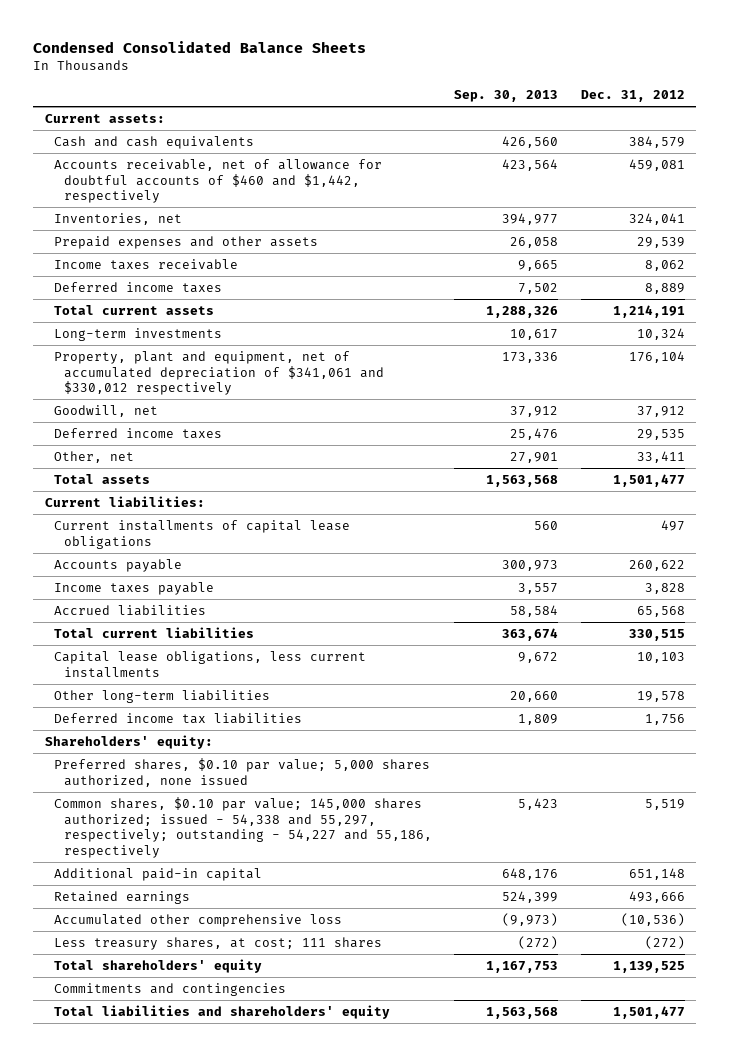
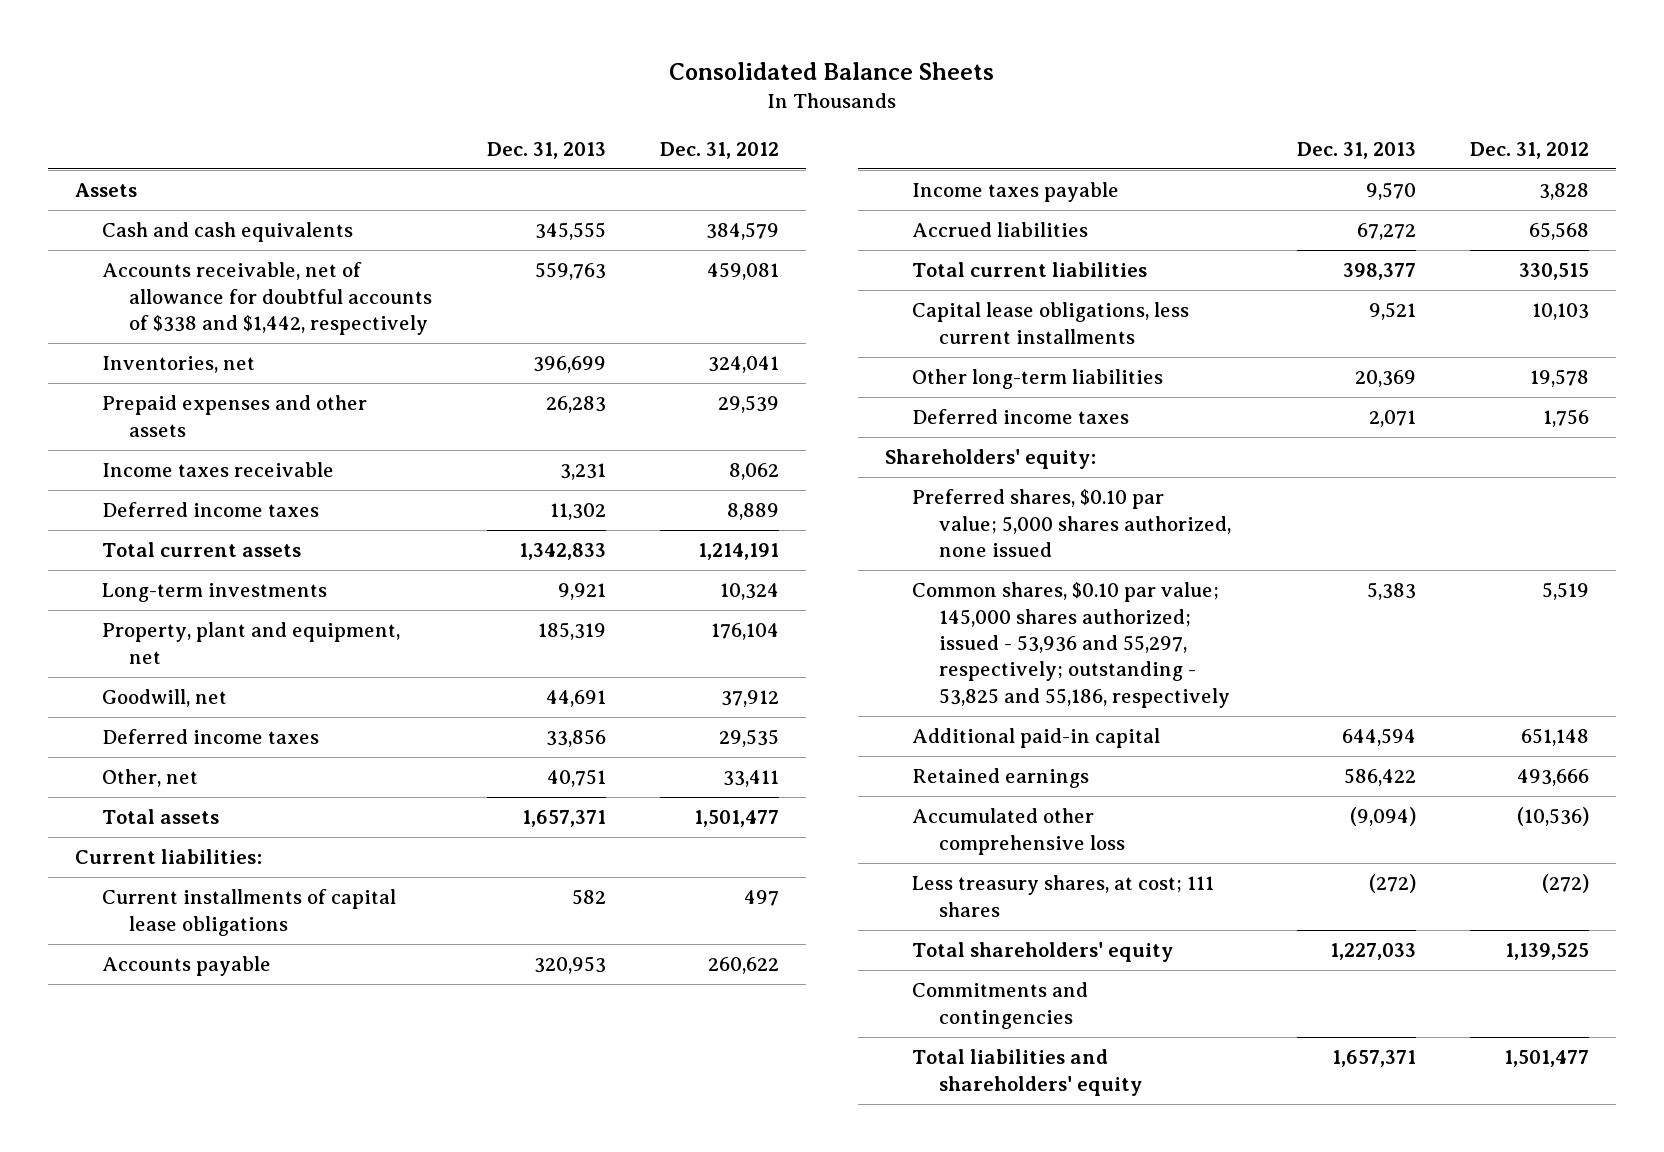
- Condensed Consolidated Balance Sheets
+ Consolidated Balance Sheets
- | Sep. 30, 2013 | Dec. 31, 2012
+ | Dec. 31, 2013 | Dec. 31, 2012
- Current assets:
+ Assets
- Accounts receivable, net of allowance for doubtful accounts of $460 and $1,442, respectively | 423,564 | 459,081
+ Accounts receivable, net of allowance for doubtful accounts of $338 and $1,442, respectively | 559,763 | 459,081
- Property, plant and equipment, net of accumulated depreciation of $341,061 and $330,012 respectively | 173,336 | 176,104
+ Property, plant and equipment, net | 185,319 | 176,104
- Deferred income tax liabilities | 1,809 | 1,756
+ Deferred income taxes | 2,071 | 1,756
- Common shares, $0.10 par value; 145,000 shares authorized; issued - 54,338 and 55,297, respectively; outstanding - 54,227 and 55,186, respectively | 5,423 | 5,519
+ Common shares, $0.10 par value; 145,000 shares authorized; issued - 53,936 and 55,297, respectively; outstanding - 53,825 and 55,186, respectively | 5,383 | 5,519

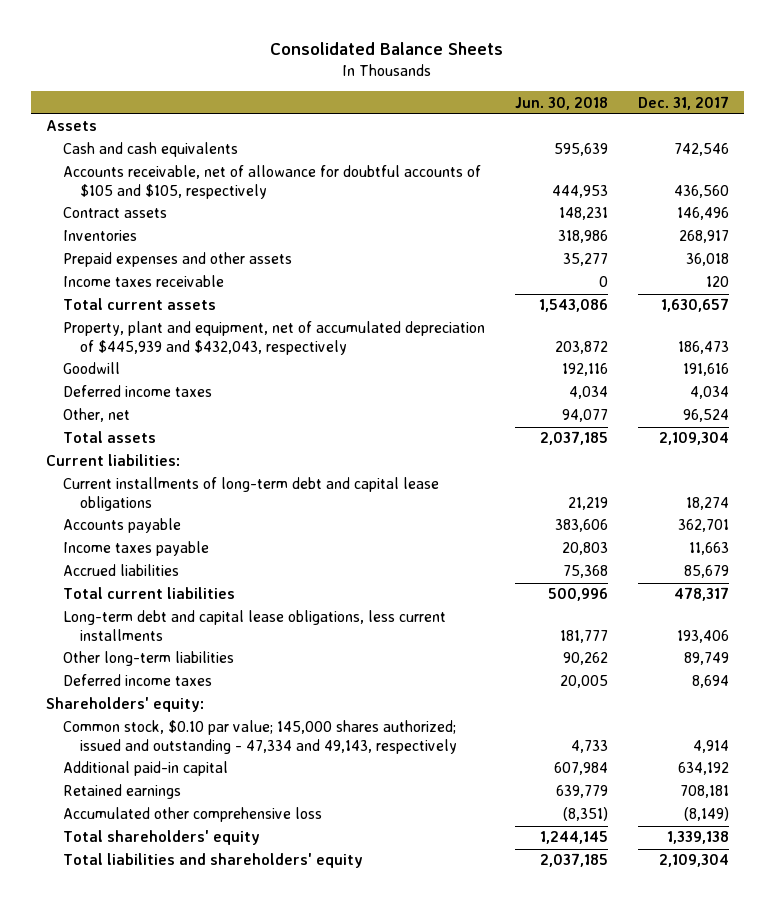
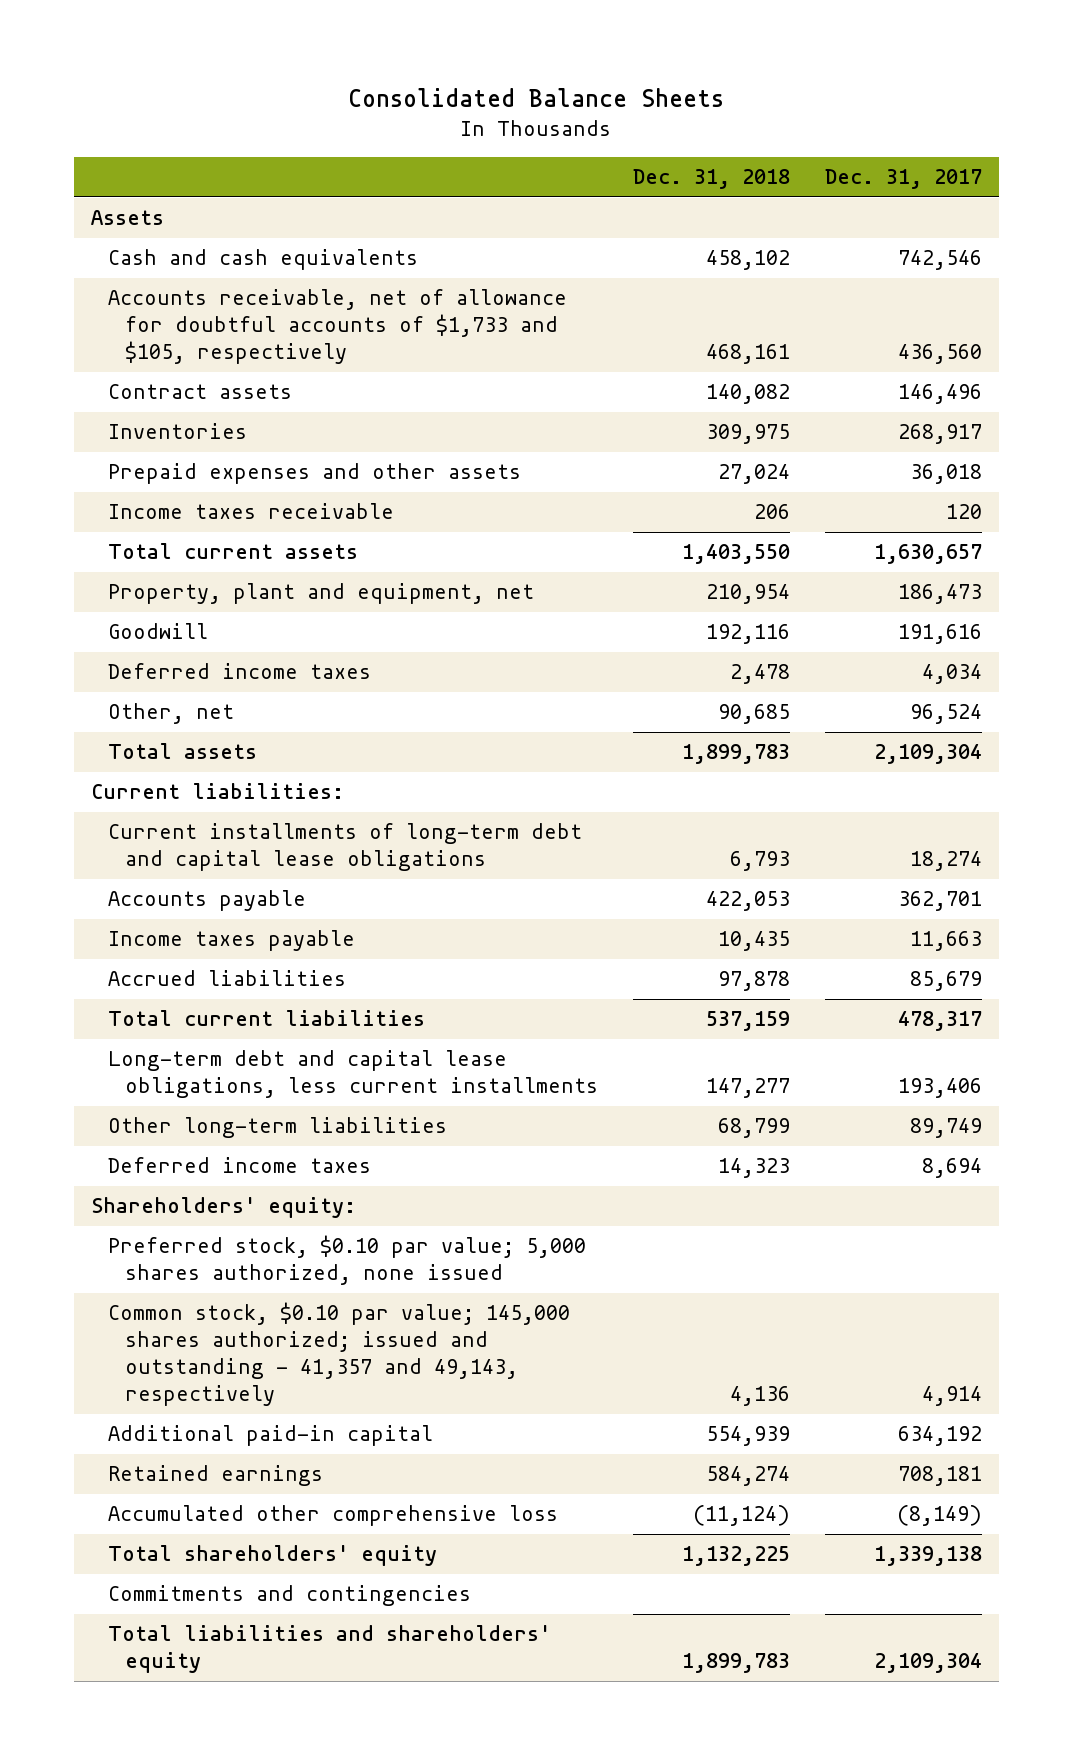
- | Jun. 30, 2018 | Dec. 31, 2017
+ | Dec. 31, 2018 | Dec. 31, 2017
- Accounts receivable, net of allowance for doubtful accounts of $105 and $105, respectively | 444,953 | 436,560
+ Accounts receivable, net of allowance for doubtful accounts of $1,733 and $105, respectively | 468,161 | 436,560
- Property, plant and equipment, net of accumulated depreciation of $445,939 and $432,043, respectively | 203,872 | 186,473
+ Property, plant and equipment, net | 210,954 | 186,473
- Common stock, $0.10 par value; 145,000 shares authorized; issued and outstanding - 47,334 and 49,143, respectively | 4,733 | 4,914
+ Preferred stock, $0.10 par value; 5,000 shares authorized, none issued
+ Common stock, $0.10 par value; 145,000 shares authorized; issued and outstanding - 41,357 and 49,143, respectively | 4,136 | 4,914
+ Commitments and contingencies

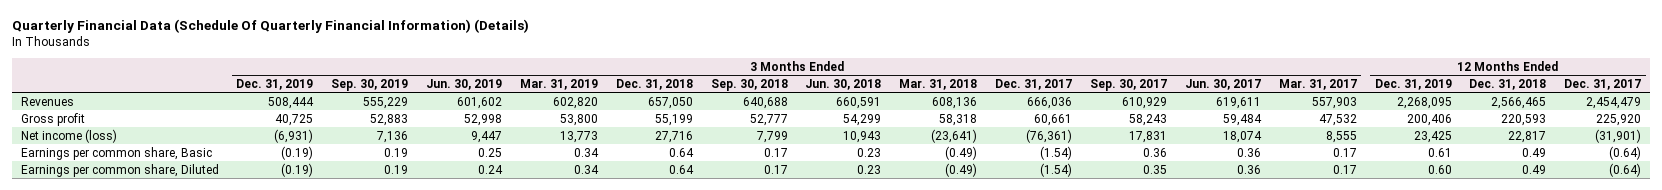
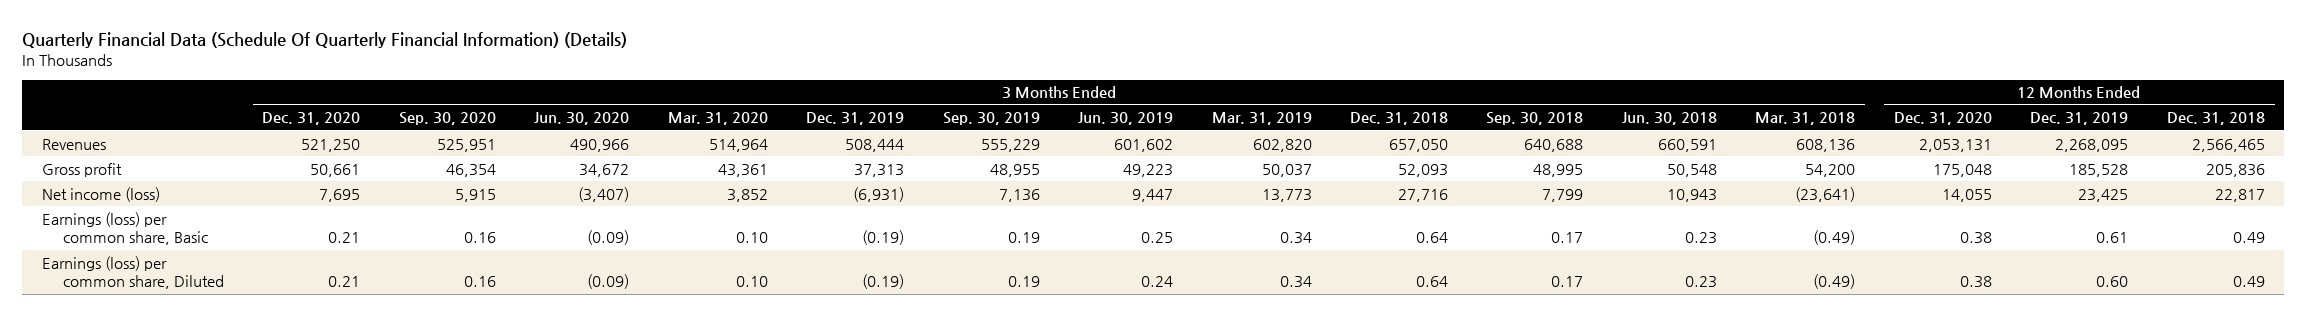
- | 3 Months Ended Dec. 31, 2019 | 3 Months Ended Sep. 30, 2019 | 3 Months Ended Jun. 30, 2019 | 3 Months Ended Mar. 31, 2019 | 3 Months Ended Dec. 31, 2018 | 3 Months Ended Sep. 30, 2018 | 3 Months Ended Jun. 30, 2018 | 3 Months Ended Mar. 31, 2018 | 3 Months Ended Dec. 31, 2017 | 3 Months Ended Sep. 30, 2017 | 3 Months Ended Jun. 30, 2017 | 3 Months Ended Mar. 31, 2017 | 12 Months Ended Dec. 31, 2019 | 12 Months Ended Dec. 31, 2018 | 12 Months Ended Dec. 31, 2017
+ | 3 Months Ended Dec. 31, 2020 | 3 Months Ended Sep. 30, 2020 | 3 Months Ended Jun. 30, 2020 | 3 Months Ended Mar. 31, 2020 | 3 Months Ended Dec. 31, 2019 | 3 Months Ended Sep. 30, 2019 | 3 Months Ended Jun. 30, 2019 | 3 Months Ended Mar. 31, 2019 | 3 Months Ended Dec. 31, 2018 | 3 Months Ended Sep. 30, 2018 | 3 Months Ended Jun. 30, 2018 | 3 Months Ended Mar. 31, 2018 | 12 Months Ended Dec. 31, 2020 | 12 Months Ended Dec. 31, 2019 | 12 Months Ended Dec. 31, 2018
- Gross profit | 40,725 | 52,883 | 52,998 | 53,800 | 55,199 | 52,777 | 54,299 | 58,318 | 60,661 | 58,243 | 59,484 | 47,532 | 200,406 | 220,593 | 225,920
+ Gross profit | 50,661 | 46,354 | 34,672 | 43,361 | 37,313 | 48,955 | 49,223 | 50,037 | 52,093 | 48,995 | 50,548 | 54,200 | 175,048 | 185,528 | 205,836
- Earnings per common share, Basic | (0.19) | 0.19 | 0.25 | 0.34 | 0.64 | 0.17 | 0.23 | (0.49) | (1.54) | 0.36 | 0.36 | 0.17 | 0.61 | 0.49 | (0.64)
- Earnings per common share, Diluted | (0.19) | 0.19 | 0.24 | 0.34 | 0.64 | 0.17 | 0.23 | (0.49) | (1.54) | 0.35 | 0.36 | 0.17 | 0.60 | 0.49 | (0.64)
+ Earnings (loss) per common share, Basic | 0.21 | 0.16 | (0.09) | 0.10 | (0.19) | 0.19 | 0.25 | 0.34 | 0.64 | 0.17 | 0.23 | (0.49) | 0.38 | 0.61 | 0.49
+ Earnings (loss) per common share, Diluted | 0.21 | 0.16 | (0.09) | 0.10 | (0.19) | 0.19 | 0.24 | 0.34 | 0.64 | 0.17 | 0.23 | (0.49) | 0.38 | 0.60 | 0.49

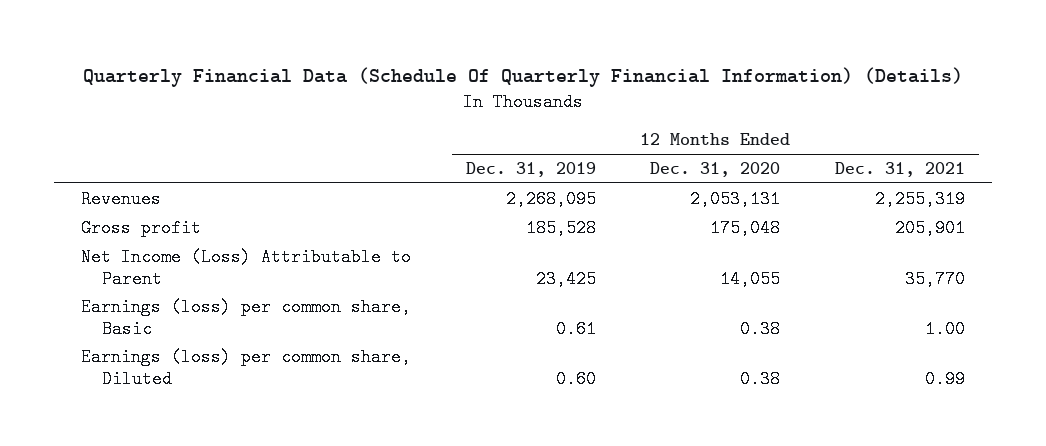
- | 3 Months Ended Dec. 31, 2020 | 3 Months Ended Sep. 30, 2020 | 3 Months Ended Jun. 30, 2020 | 3 Months Ended Mar. 31, 2020 | 3 Months Ended Dec. 31, 2019 | 3 Months Ended Sep. 30, 2019 | 3 Months Ended Jun. 30, 2019 | 3 Months Ended Mar. 31, 2019 | 3 Months Ended Dec. 31, 2018 | 3 Months Ended Sep. 30, 2018 | 3 Months Ended Jun. 30, 2018 | 3 Months Ended Mar. 31, 2018 | 12 Months Ended Dec. 31, 2020 | 12 Months Ended Dec. 31, 2019 | 12 Months Ended Dec. 31, 2018
+ | 12 Months Ended Dec. 31, 2019 | 12 Months Ended Dec. 31, 2020 | 12 Months Ended Dec. 31, 2021
- Net income (loss) | 7,695 | 5,915 | (3,407) | 3,852 | (6,931) | 7,136 | 9,447 | 13,773 | 27,716 | 7,799 | 10,943 | (23,641) | 14,055 | 23,425 | 22,817
+ Net Income (Loss) Attributable to Parent | 23,425 | 14,055 | 35,770

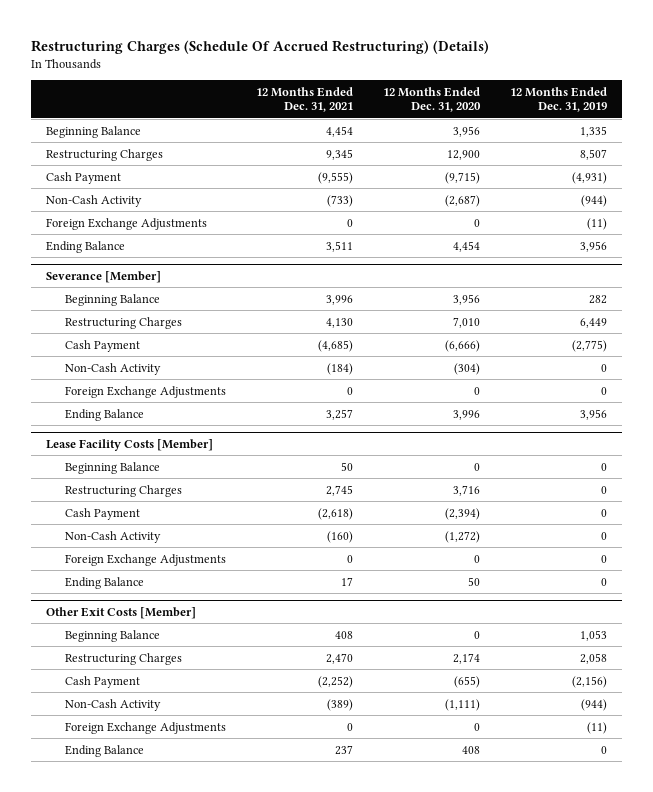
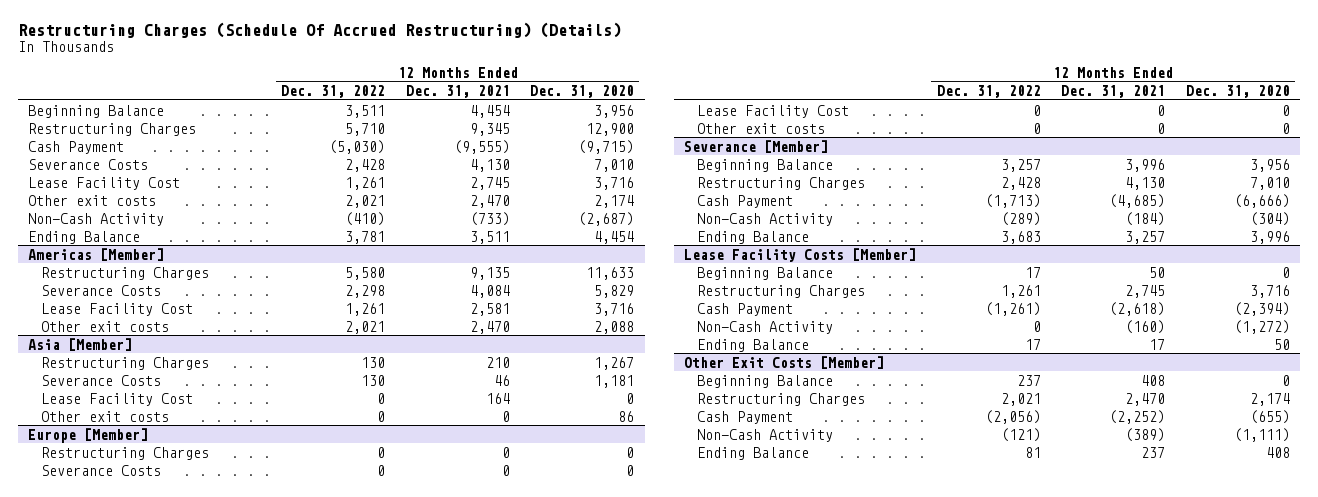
- | 12 Months Ended Dec. 31, 2021 | 12 Months Ended Dec. 31, 2020 | 12 Months Ended Dec. 31, 2019
+ | 12 Months Ended Dec. 31, 2022 | 12 Months Ended Dec. 31, 2021 | 12 Months Ended Dec. 31, 2020
+ Severance Costs | 2,428 | 4,130 | 7,010
+ Lease Facility Cost | 1,261 | 2,745 | 3,716
+ Other exit costs | 2,021 | 2,470 | 2,174
- Foreign Exchange Adjustments | 0 | 0 | (11)
+ Americas [Member]
+ Restructuring Charges | 5,580 | 9,135 | 11,633
+ Severance Costs | 2,298 | 4,084 | 5,829
+ Lease Facility Cost | 1,261 | 2,581 | 3,716
+ Other exit costs | 2,021 | 2,470 | 2,088
+ Asia [Member]
+ Restructuring Charges | 130 | 210 | 1,267
+ Severance Costs | 130 | 46 | 1,181
+ Lease Facility Cost | 0 | 164 | 0
+ Other exit costs | 0 | 0 | 86
+ Europe [Member]
+ Restructuring Charges | 0 | 0 | 0
+ Severance Costs | 0 | 0 | 0
+ Lease Facility Cost | 0 | 0 | 0
+ Other exit costs | 0 | 0 | 0
@ Severance [Member]
- Foreign Exchange Adjustments | 0 | 0 | 0
@ Lease Facility Costs [Member]
- Foreign Exchange Adjustments | 0 | 0 | 0
@ Other Exit Costs [Member]
- Foreign Exchange Adjustments | 0 | 0 | (11)

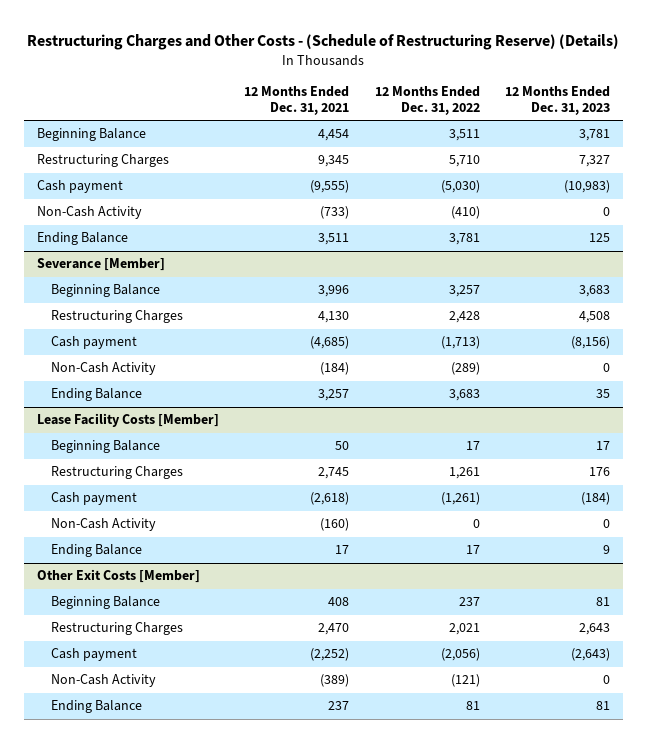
- Restructuring Charges (Schedule Of Accrued Restructuring) (Details)
+ Restructuring Charges and Other Costs - (Schedule of Restructuring Reserve) (Details)
- | 12 Months Ended Dec. 31, 2022 | 12 Months Ended Dec. 31, 2021 | 12 Months Ended Dec. 31, 2020
+ | 12 Months Ended Dec. 31, 2021 | 12 Months Ended Dec. 31, 2022 | 12 Months Ended Dec. 31, 2023
- Cash Payment | (5,030) | (9,555) | (9,715)
- Severance Costs | 2,428 | 4,130 | 7,010
- Lease Facility Cost | 1,261 | 2,745 | 3,716
- Other exit costs | 2,021 | 2,470 | 2,174
+ Cash payment | (9,555) | (5,030) | (10,983)
- Americas [Member]
- Restructuring Charges | 5,580 | 9,135 | 11,633
- Severance Costs | 2,298 | 4,084 | 5,829
- Lease Facility Cost | 1,261 | 2,581 | 3,716
- Other exit costs | 2,021 | 2,470 | 2,088
- Asia [Member]
- Restructuring Charges | 130 | 210 | 1,267
- Severance Costs | 130 | 46 | 1,181
- Lease Facility Cost | 0 | 164 | 0
- Other exit costs | 0 | 0 | 86
- Europe [Member]
- Restructuring Charges | 0 | 0 | 0
- Severance Costs | 0 | 0 | 0
- Lease Facility Cost | 0 | 0 | 0
- Other exit costs | 0 | 0 | 0
@ Severance [Member]
- Cash Payment | (1,713) | (4,685) | (6,666)
+ Cash payment | (4,685) | (1,713) | (8,156)
@ Lease Facility Costs [Member]
- Cash Payment | (1,261) | (2,618) | (2,394)
+ Cash payment | (2,618) | (1,261) | (184)
@ Other Exit Costs [Member]
- Cash Payment | (2,056) | (2,252) | (655)
+ Cash payment | (2,252) | (2,056) | (2,643)

